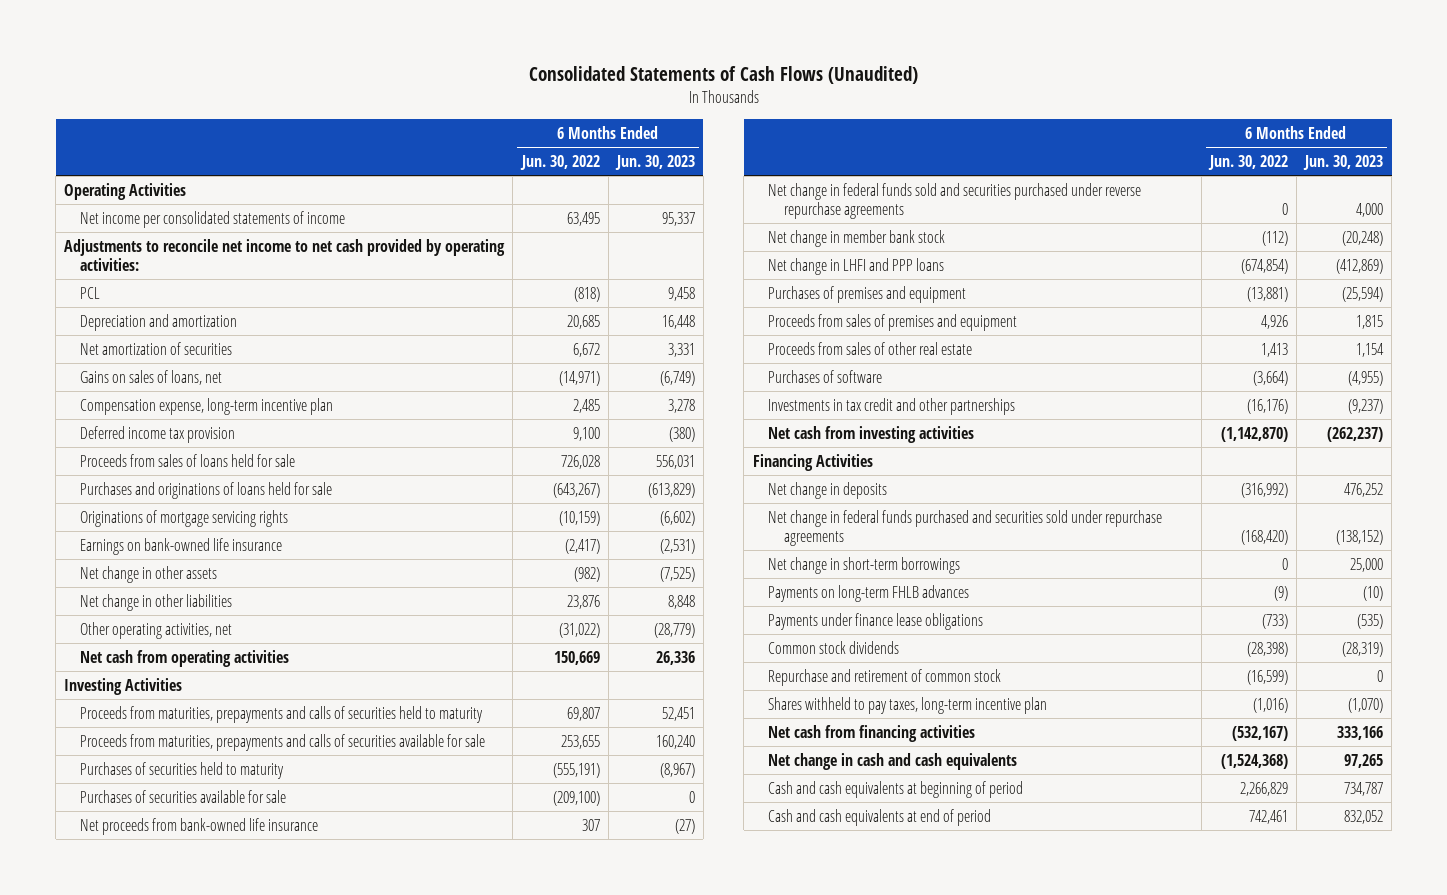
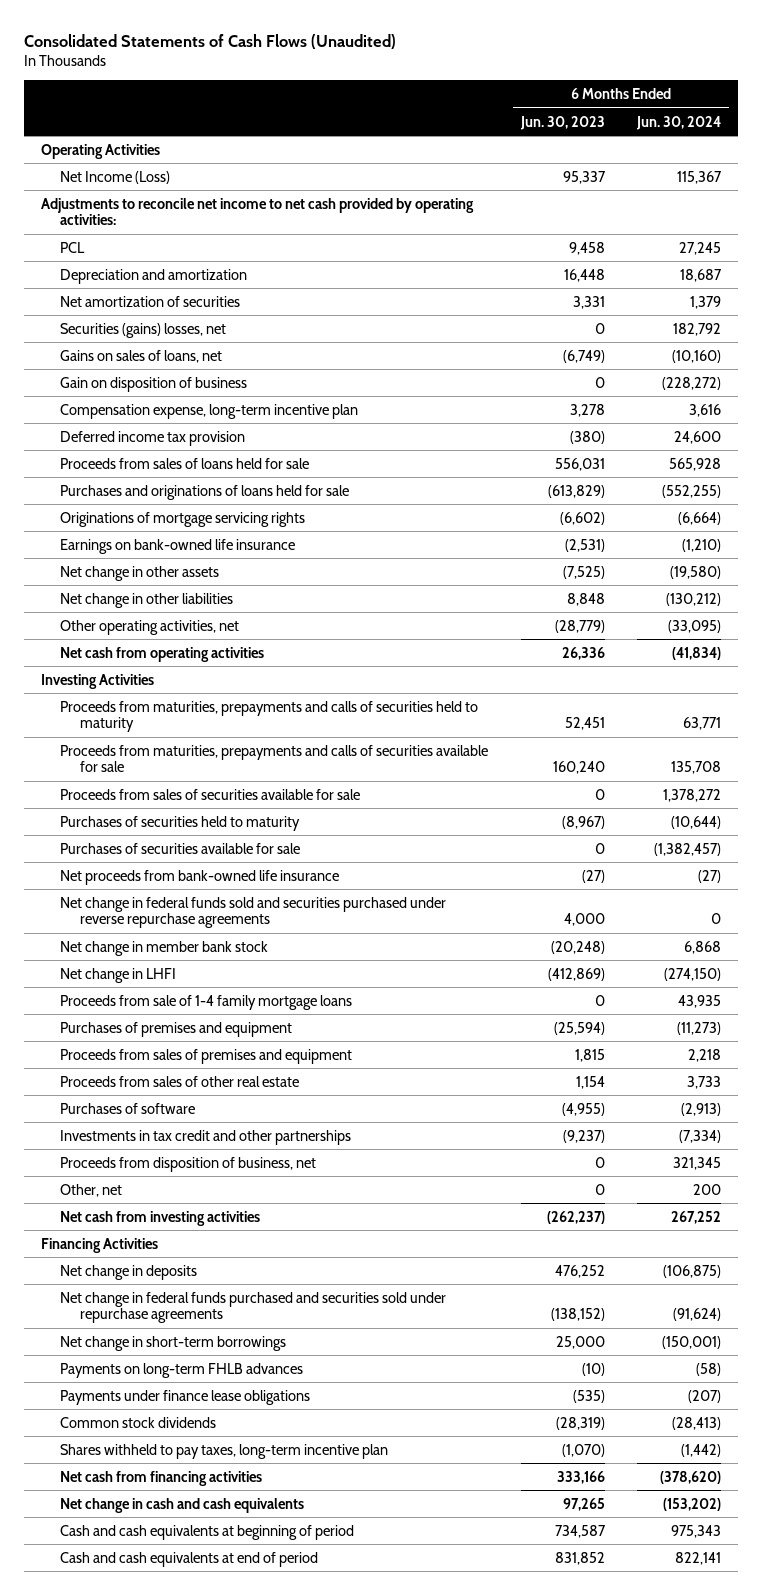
- | 6 Months Ended Jun. 30, 2022 | 6 Months Ended Jun. 30, 2023
+ | 6 Months Ended Jun. 30, 2023 | 6 Months Ended Jun. 30, 2024
- Net income per consolidated statements of income | 63,495 | 95,337
+ Net Income (Loss) | 95,337 | 115,367
+ Securities (gains) losses, net | 0 | 182,792
+ Gain on disposition of business | 0 | (228,272)
+ Proceeds from sales of securities available for sale | 0 | 1,378,272
- Net change in LHFI and PPP loans | (674,854) | (412,869)
+ Net change in LHFI | (412,869) | (274,150)
+ Proceeds from sale of 1-4 family mortgage loans | 0 | 43,935
+ Proceeds from disposition of business, net | 0 | 321,345
+ Other, net | 0 | 200
- Repurchase and retirement of common stock | (16,599) | 0
- Cash and cash equivalents at beginning of period | 2,266,829 | 734,787
- Cash and cash equivalents at end of period | 742,461 | 832,052
+ Cash and cash equivalents at beginning of period | 734,587 | 975,343
+ Cash and cash equivalents at end of period | 831,852 | 822,141

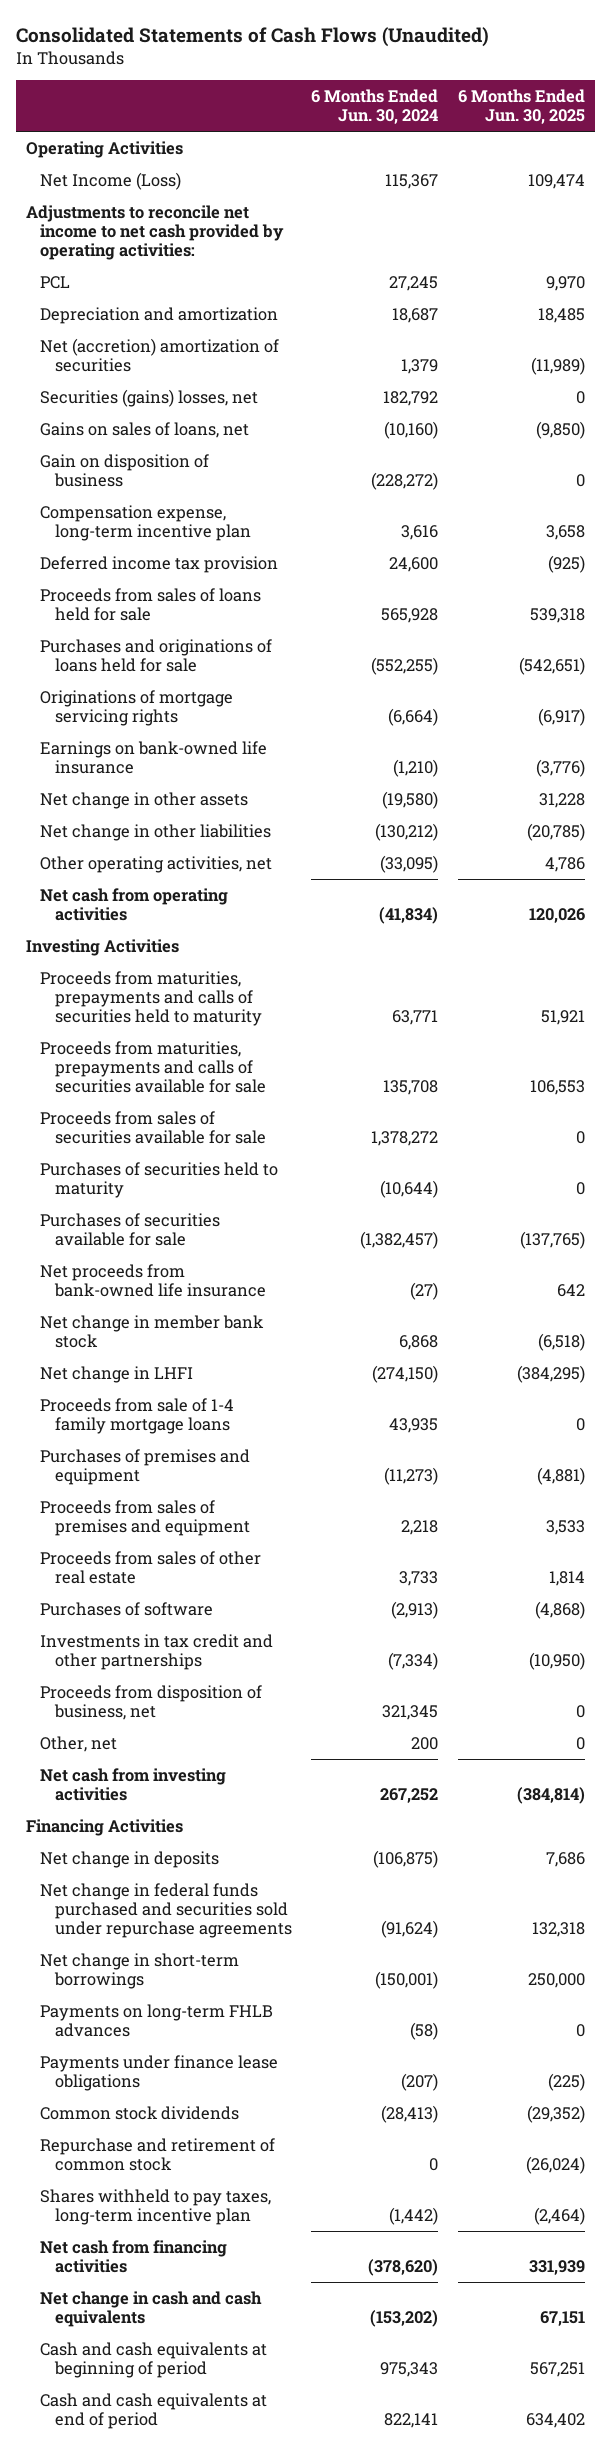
- | 6 Months Ended Jun. 30, 2023 | 6 Months Ended Jun. 30, 2024
+ | 6 Months Ended Jun. 30, 2024 | 6 Months Ended Jun. 30, 2025
- Net amortization of securities | 3,331 | 1,379
+ Net (accretion) amortization of securities | 1,379 | (11,989)
- Net change in federal funds sold and securities purchased under reverse repurchase agreements | 4,000 | 0
+ Repurchase and retirement of common stock | 0 | (26,024)

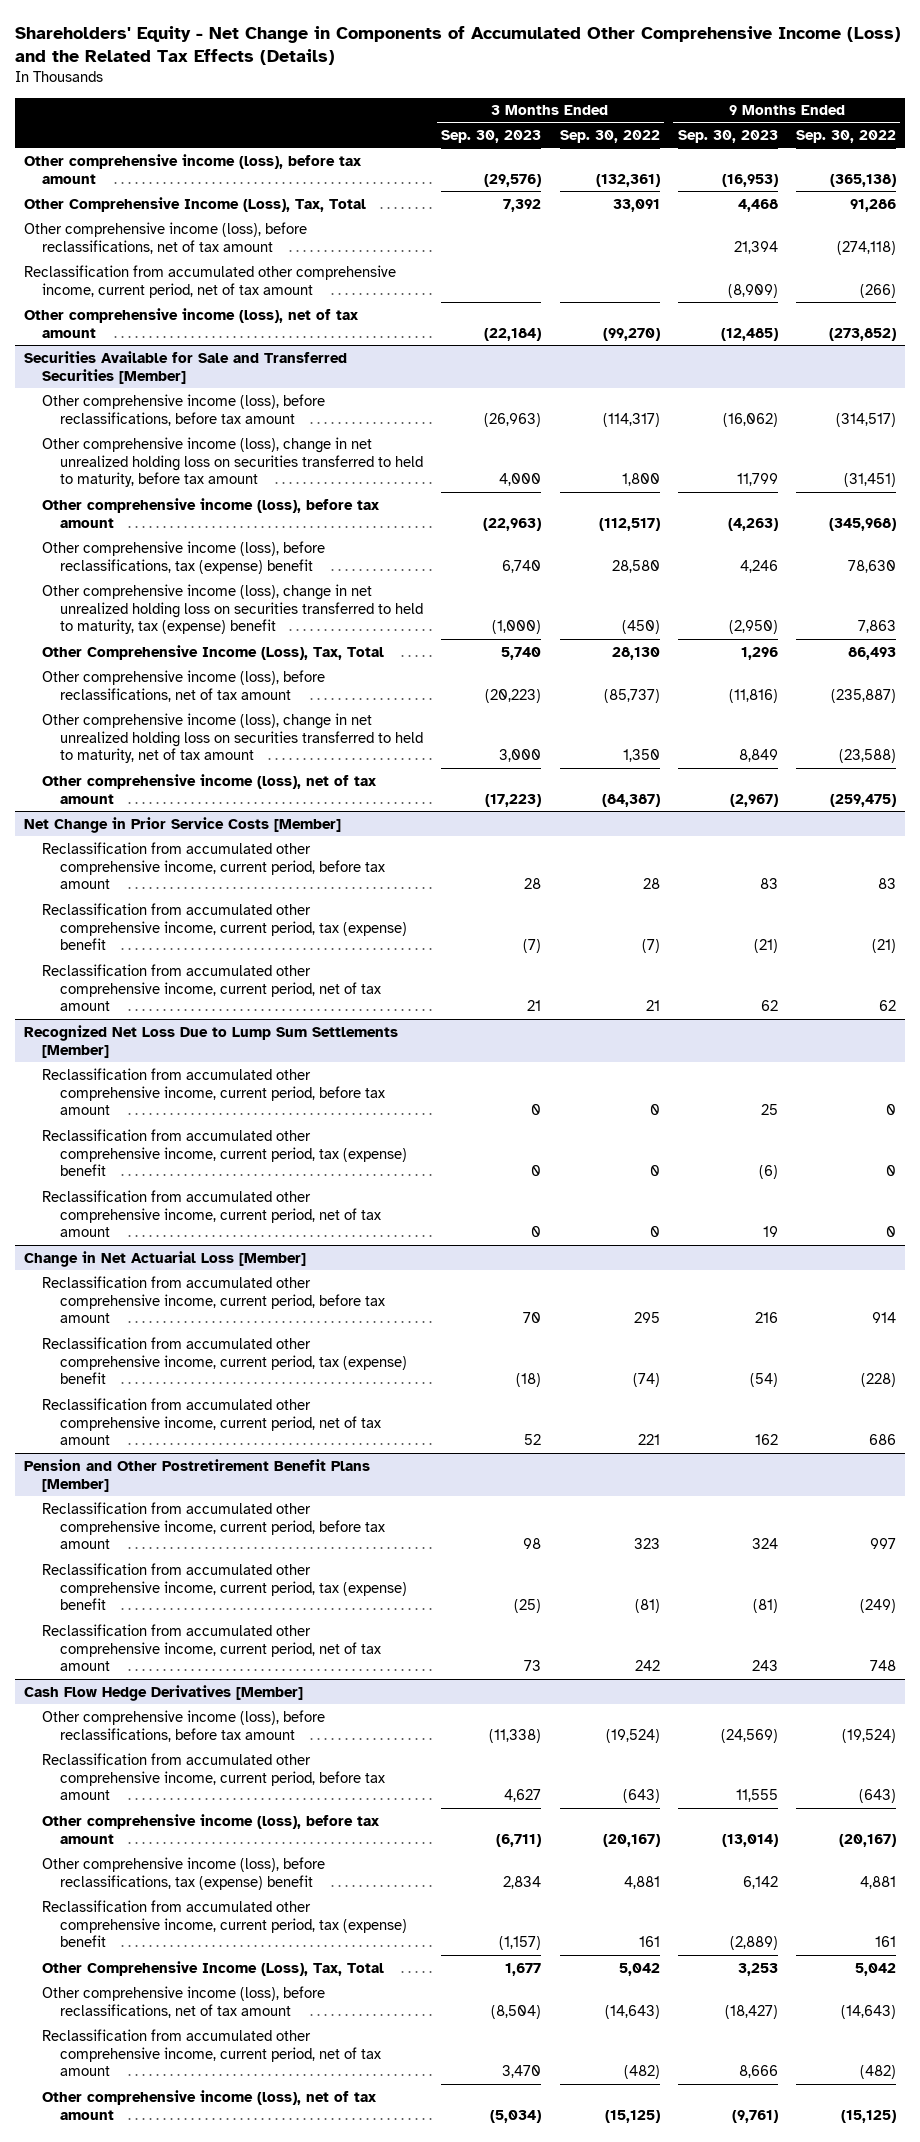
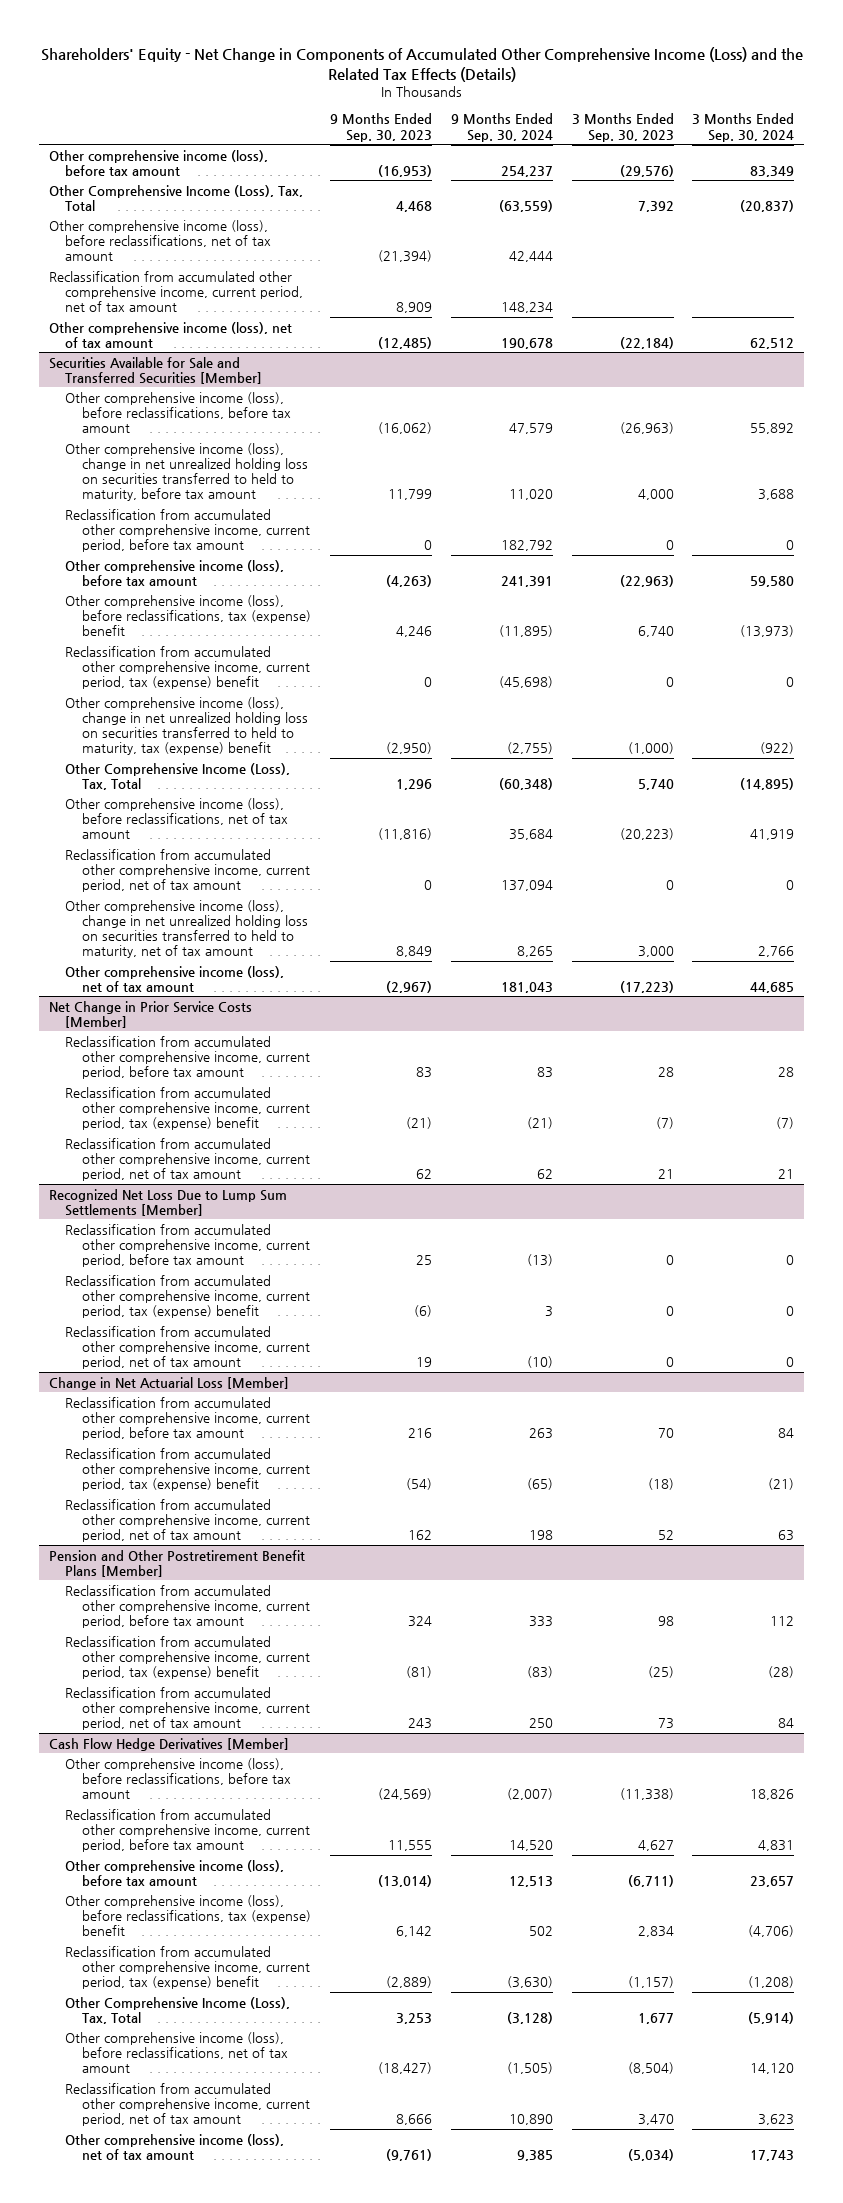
- | 3 Months Ended Sep. 30, 2023 | 3 Months Ended Sep. 30, 2022 | 9 Months Ended Sep. 30, 2023 | 9 Months Ended Sep. 30, 2022
+ | 9 Months Ended Sep. 30, 2023 | 9 Months Ended Sep. 30, 2024 | 3 Months Ended Sep. 30, 2023 | 3 Months Ended Sep. 30, 2024
- Other comprehensive income (loss), before reclassifications, net of tax amount | | | 21,394 | (274,118)
- Reclassification from accumulated other comprehensive income, current period, net of tax amount | | | (8,909) | (266)
+ Other comprehensive income (loss), before reclassifications, net of tax amount | (21,394) | 42,444 | |
+ Reclassification from accumulated other comprehensive income, current period, net of tax amount | 8,909 | 148,234 | |
@ Securities Available for Sale and Transferred Securities [Member]
+ Reclassification from accumulated other comprehensive income, current period, before tax amount | 0 | 182,792 | 0 | 0
+ Reclassification from accumulated other comprehensive income, current period, tax (expense) benefit | 0 | (45,698) | 0 | 0
+ Reclassification from accumulated other comprehensive income, current period, net of tax amount | 0 | 137,094 | 0 | 0

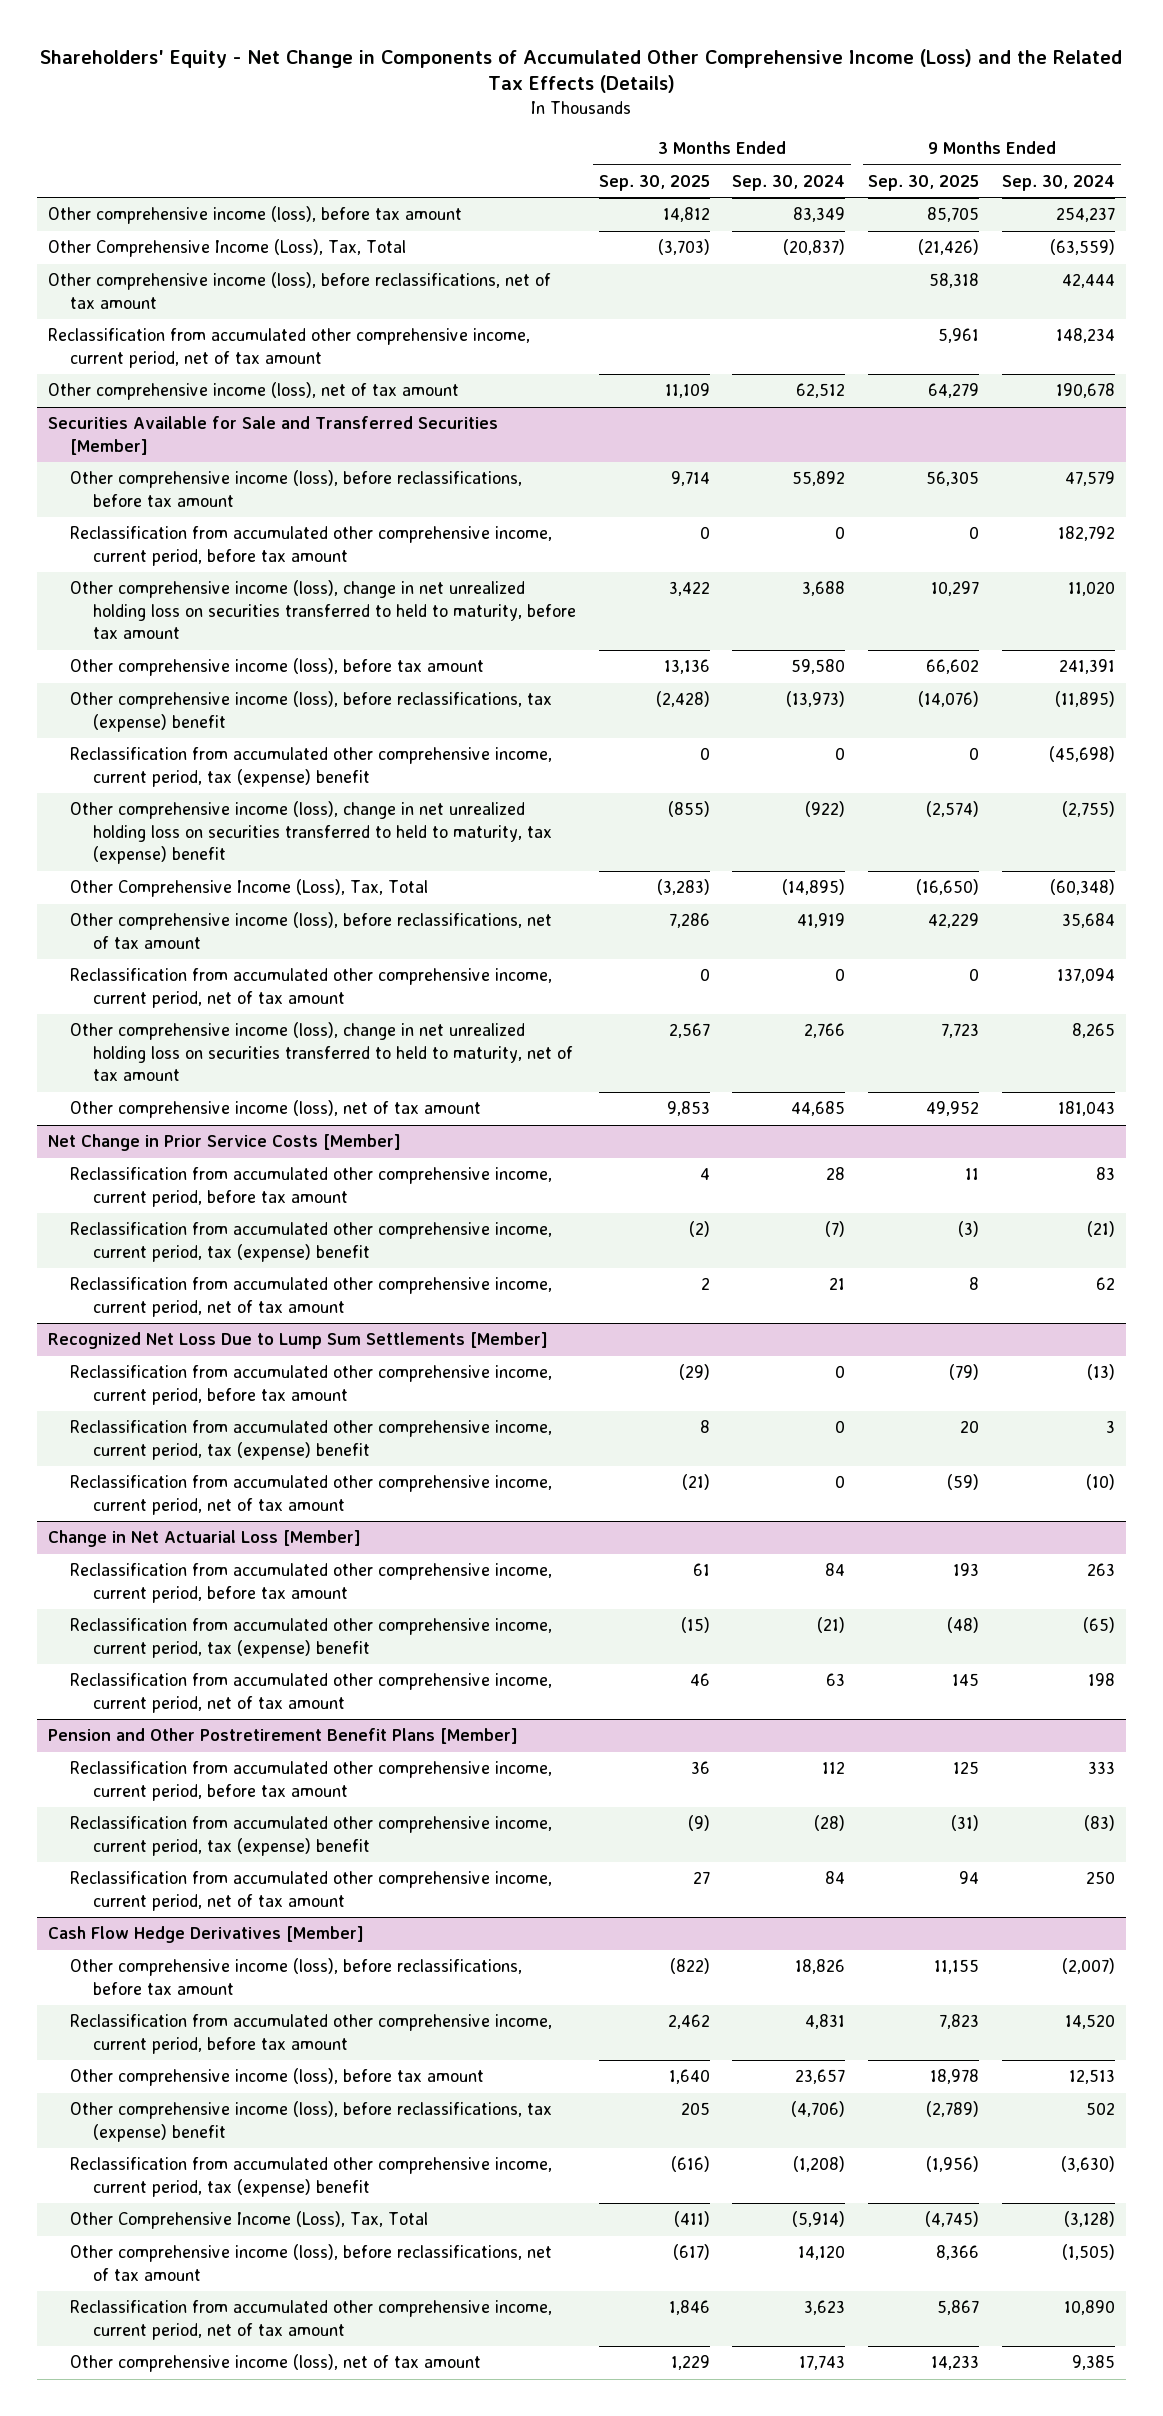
- | 9 Months Ended Sep. 30, 2023 | 9 Months Ended Sep. 30, 2024 | 3 Months Ended Sep. 30, 2023 | 3 Months Ended Sep. 30, 2024
+ | 3 Months Ended Sep. 30, 2025 | 3 Months Ended Sep. 30, 2024 | 9 Months Ended Sep. 30, 2025 | 9 Months Ended Sep. 30, 2024
@ Securities Available for Sale and Transferred Securities [Member]
moved down: Other comprehensive income (loss), change in net unrealized holding loss on securities transferred to held to maturity, before tax amount | 3,422 | 3,688 | 10,297 | 11,020

